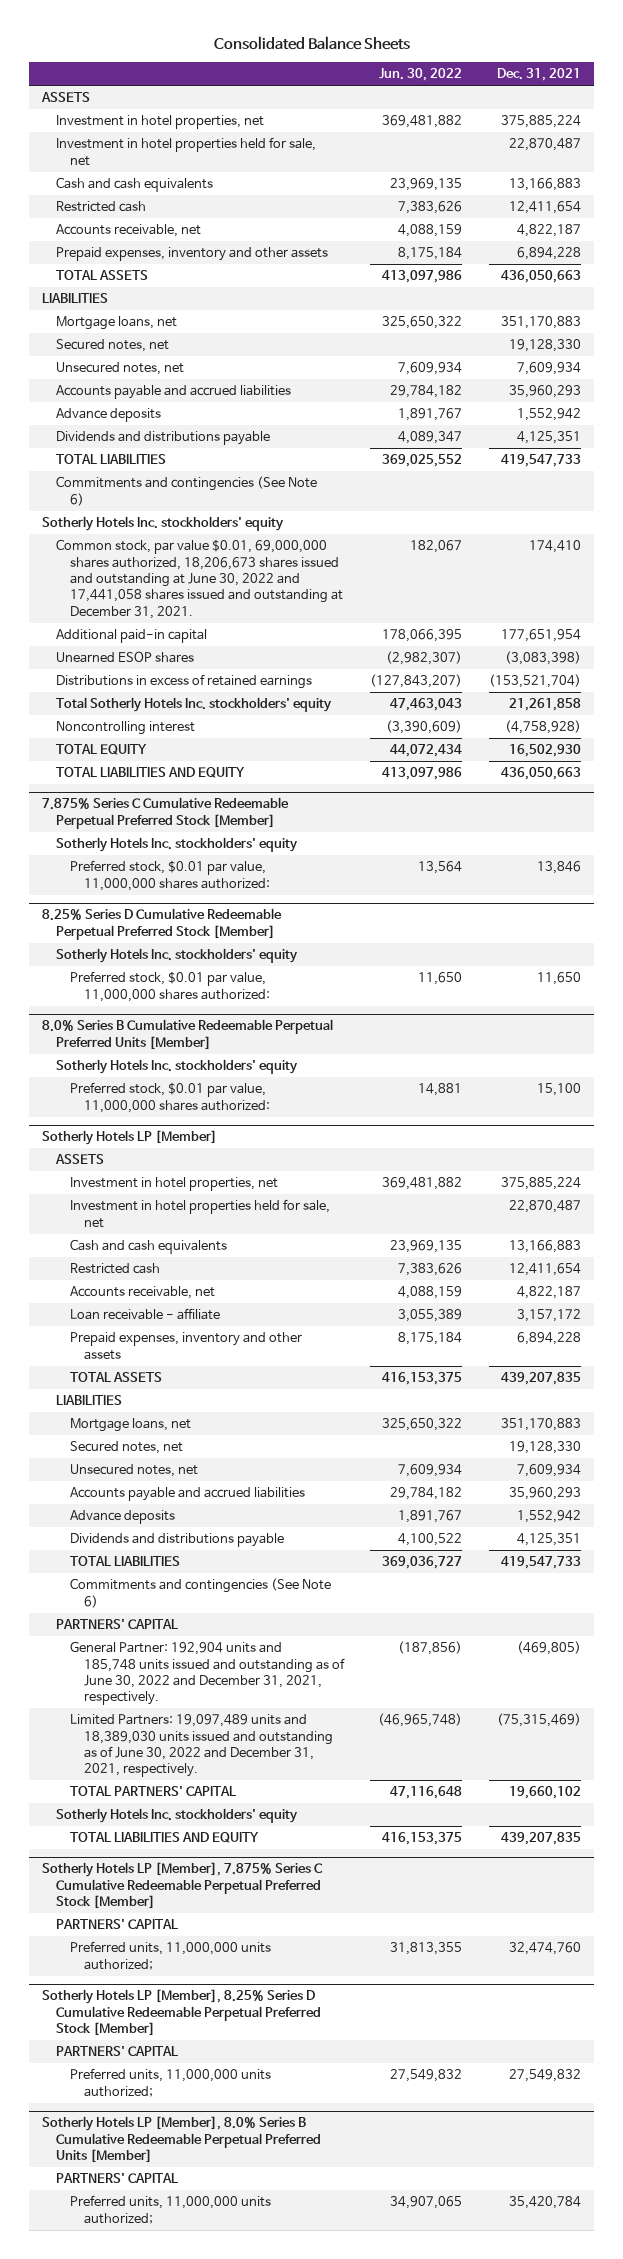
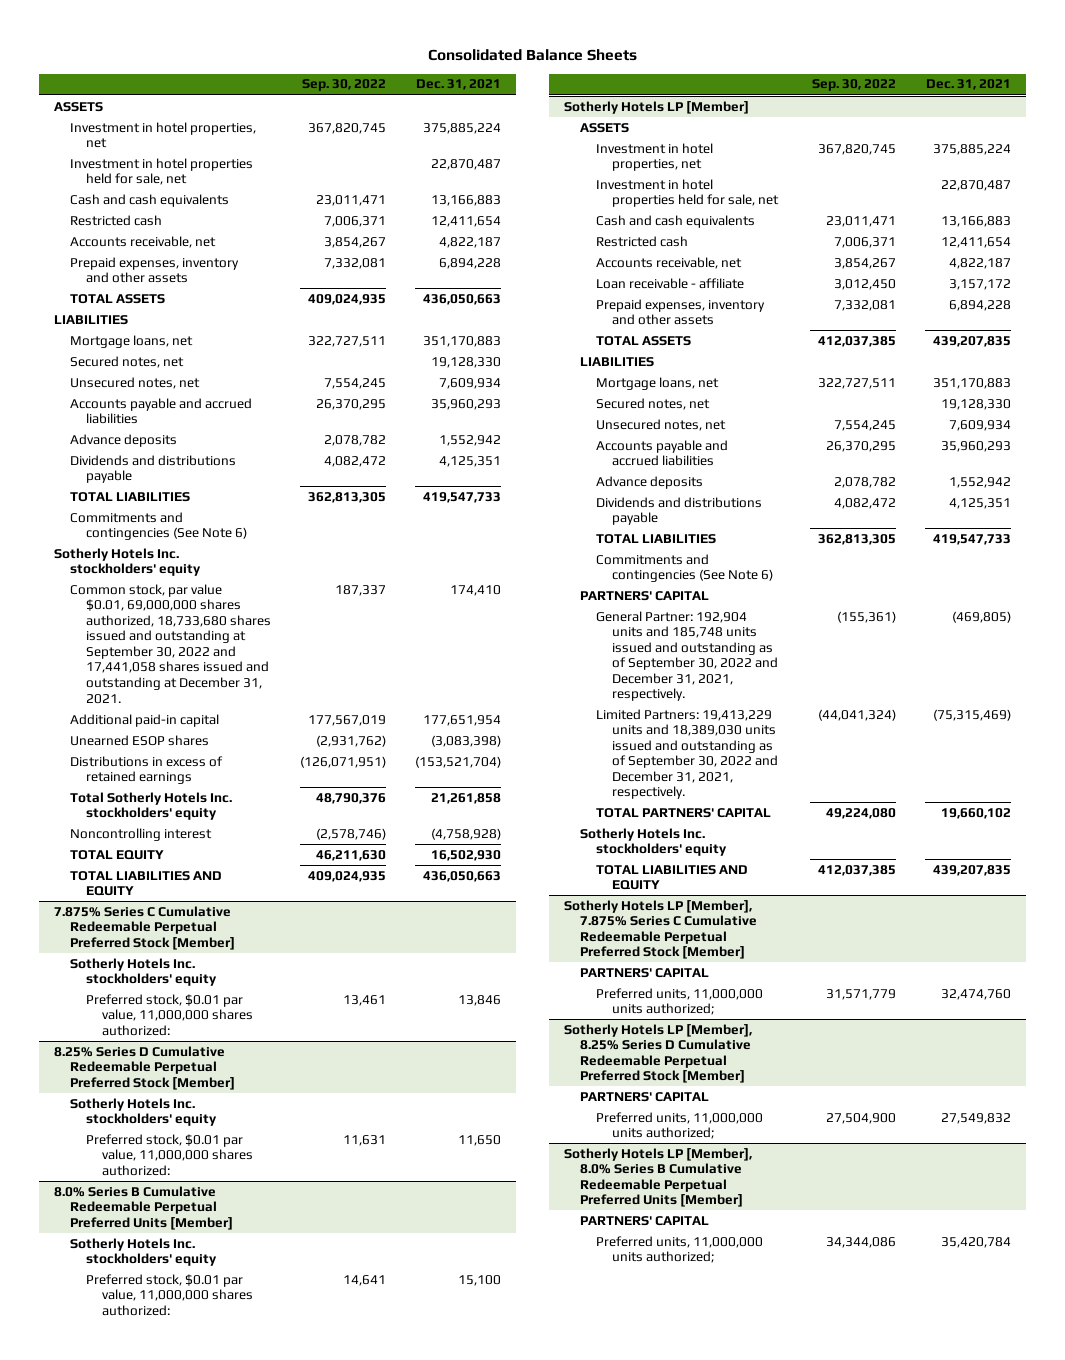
- | Jun. 30, 2022 | Dec. 31, 2021
+ | Sep. 30, 2022 | Dec. 31, 2021
- Common stock, par value $0.01, 69,000,000 shares authorized, 18,206,673 shares issued and outstanding at June 30, 2022 and 17,441,058 shares issued and outstanding at December 31, 2021. | 182,067 | 174,410
+ Common stock, par value $0.01, 69,000,000 shares authorized, 18,733,680 shares issued and outstanding at September 30, 2022 and 17,441,058 shares issued and outstanding at December 31, 2021. | 187,337 | 174,410
@ Sotherly Hotels LP [Member]
- General Partner: 192,904 units and 185,748 units issued and outstanding as of June 30, 2022 and December 31, 2021, respectively. | (187,856) | (469,805)
- Limited Partners: 19,097,489 units and 18,389,030 units issued and outstanding as of June 30, 2022 and December 31, 2021, respectively. | (46,965,748) | (75,315,469)
+ General Partner: 192,904 units and 185,748 units issued and outstanding as of September 30, 2022 and December 31, 2021, respectively. | (155,361) | (469,805)
+ Limited Partners: 19,413,229 units and 18,389,030 units issued and outstanding as of September 30, 2022 and December 31, 2021, respectively. | (44,041,324) | (75,315,469)

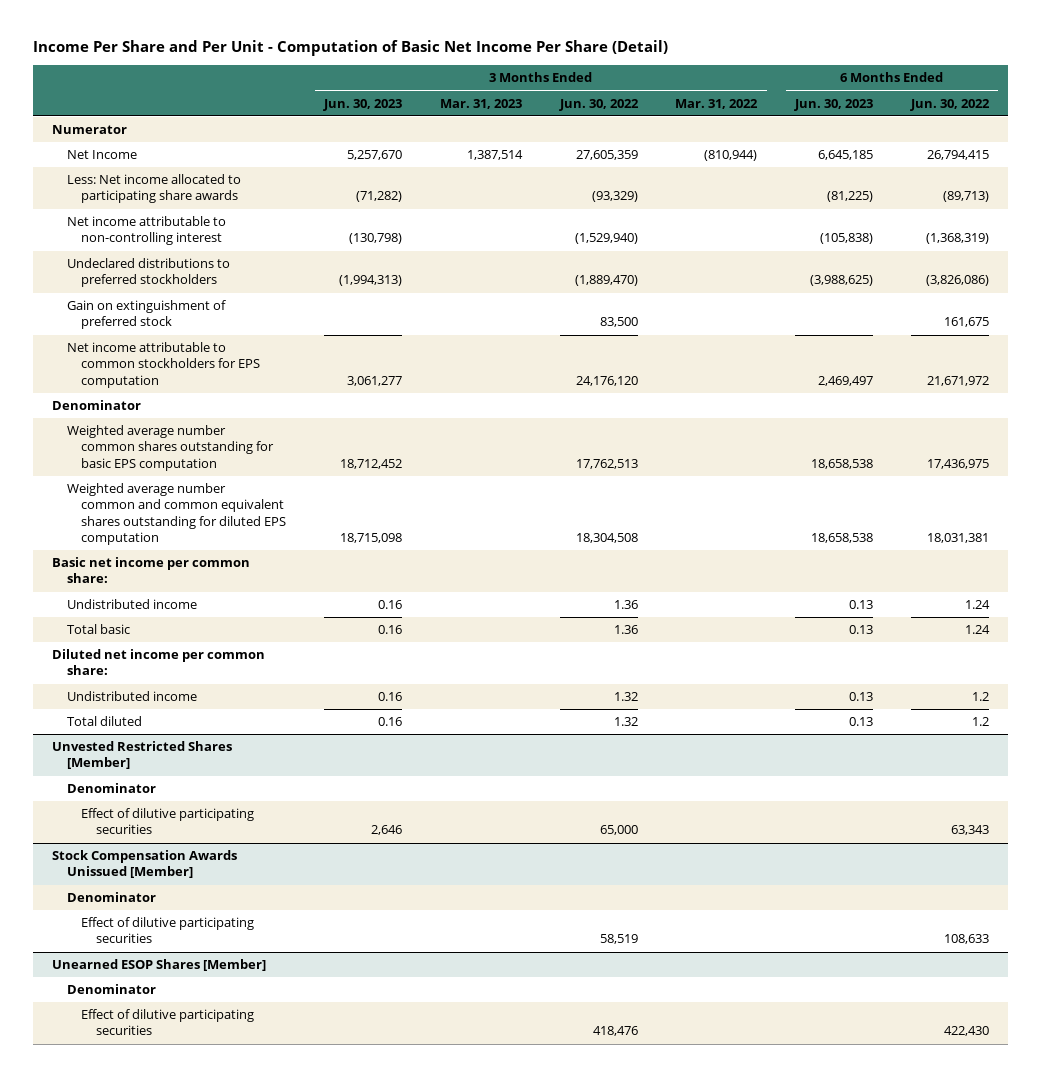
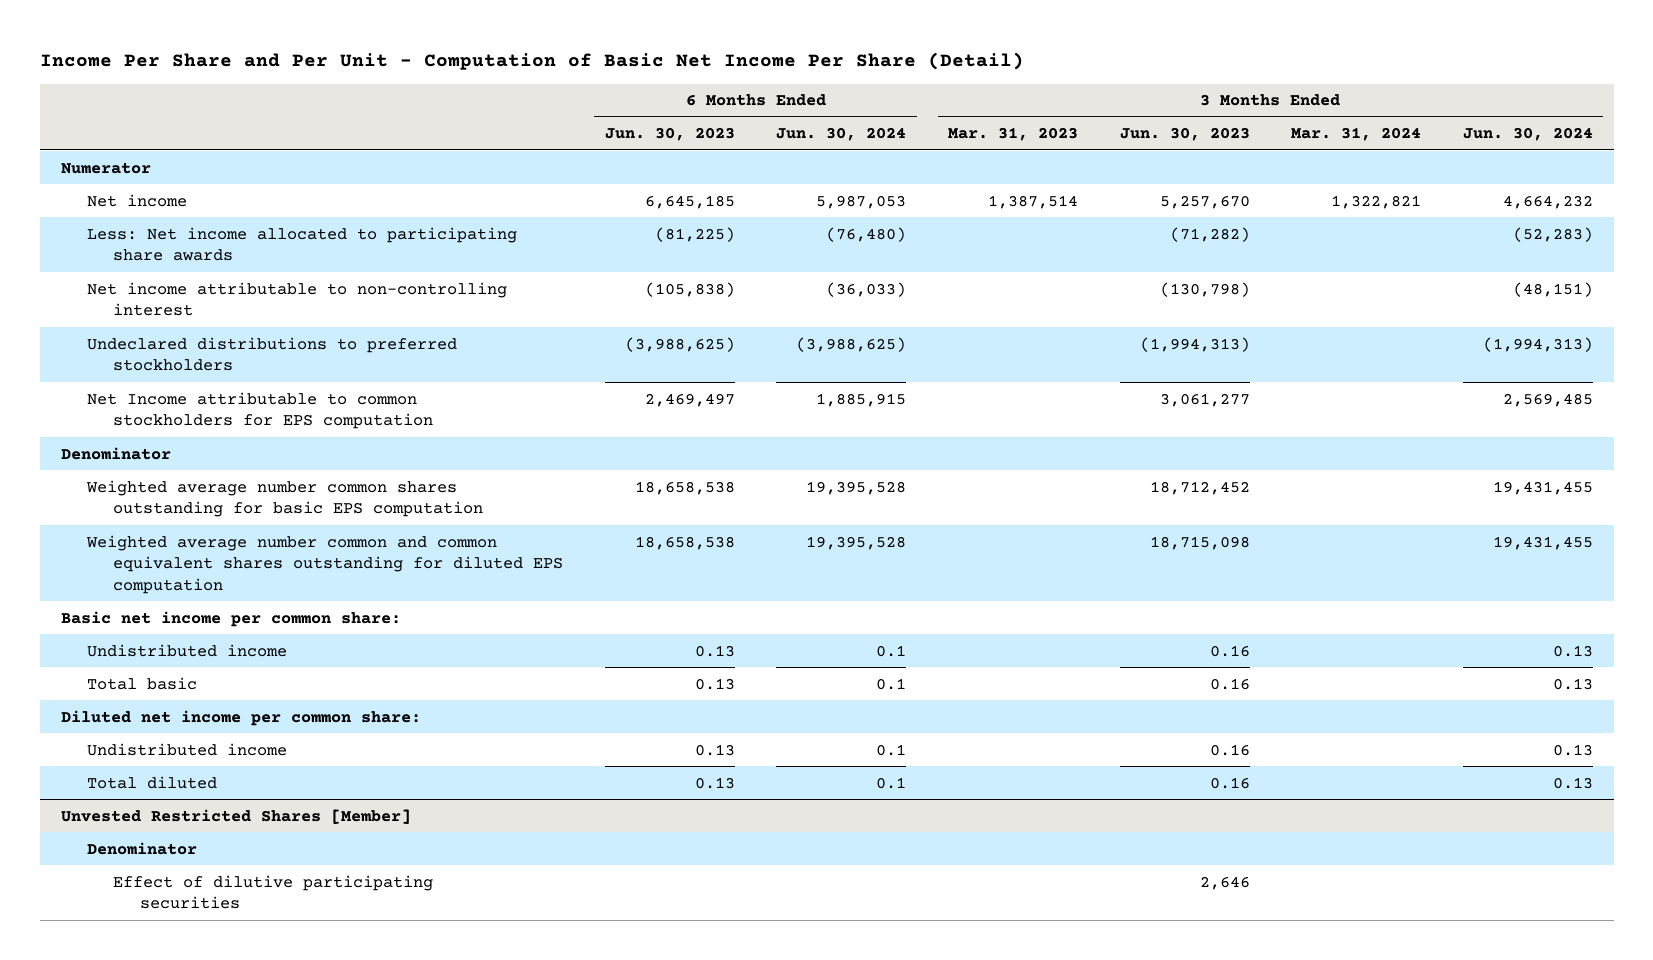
- | 3 Months Ended Jun. 30, 2023 | 3 Months Ended Mar. 31, 2023 | 3 Months Ended Jun. 30, 2022 | 3 Months Ended Mar. 31, 2022 | 6 Months Ended Jun. 30, 2023 | 6 Months Ended Jun. 30, 2022
+ | 6 Months Ended Jun. 30, 2023 | 6 Months Ended Jun. 30, 2024 | 3 Months Ended Mar. 31, 2023 | 3 Months Ended Jun. 30, 2023 | 3 Months Ended Mar. 31, 2024 | 3 Months Ended Jun. 30, 2024
- Net Income | 5,257,670 | 1,387,514 | 27,605,359 | (810,944) | 6,645,185 | 26,794,415
+ Net income | 6,645,185 | 5,987,053 | 1,387,514 | 5,257,670 | 1,322,821 | 4,664,232
- Gain on extinguishment of preferred stock | | | 83,500 | | | 161,675
- Net income attributable to common stockholders for EPS computation | 3,061,277 | | 24,176,120 | | 2,469,497 | 21,671,972
+ Net Income attributable to common stockholders for EPS computation | 2,469,497 | 1,885,915 | | 3,061,277 | | 2,569,485
- Stock Compensation Awards Unissued [Member]
- Denominator
- Effect of dilutive participating securities | | | 58,519 | | | 108,633
- Unearned ESOP Shares [Member]
- Denominator
- Effect of dilutive participating securities | | | 418,476 | | | 422,430

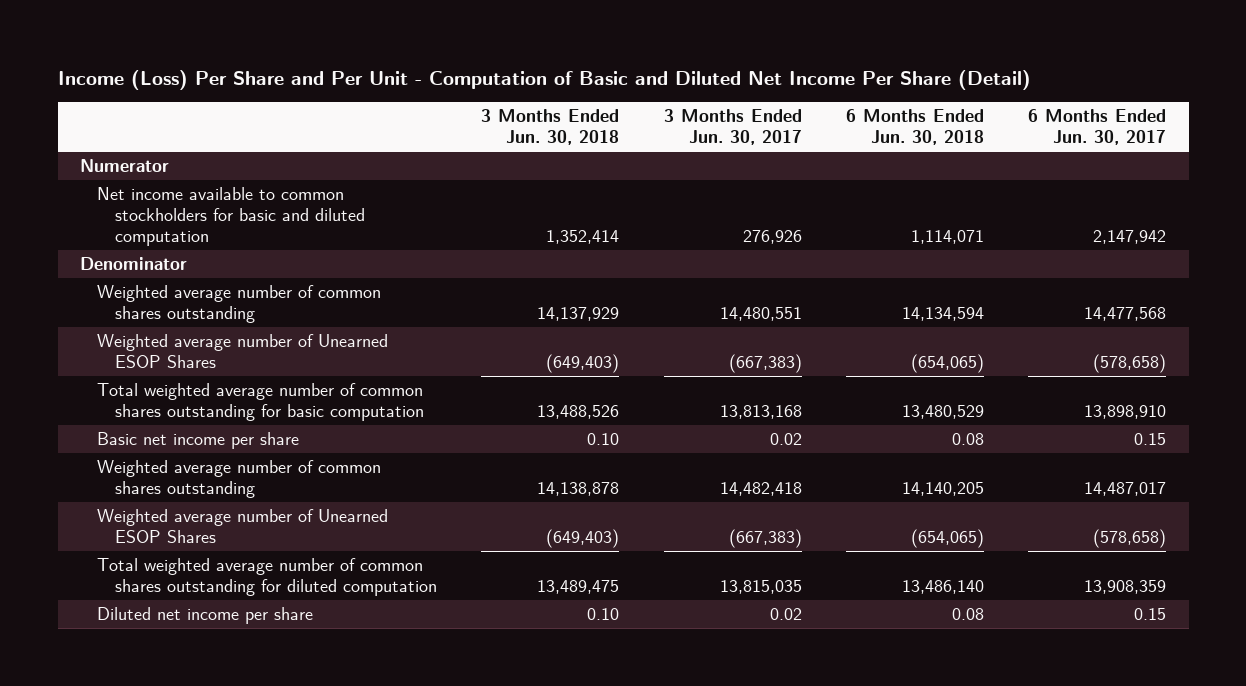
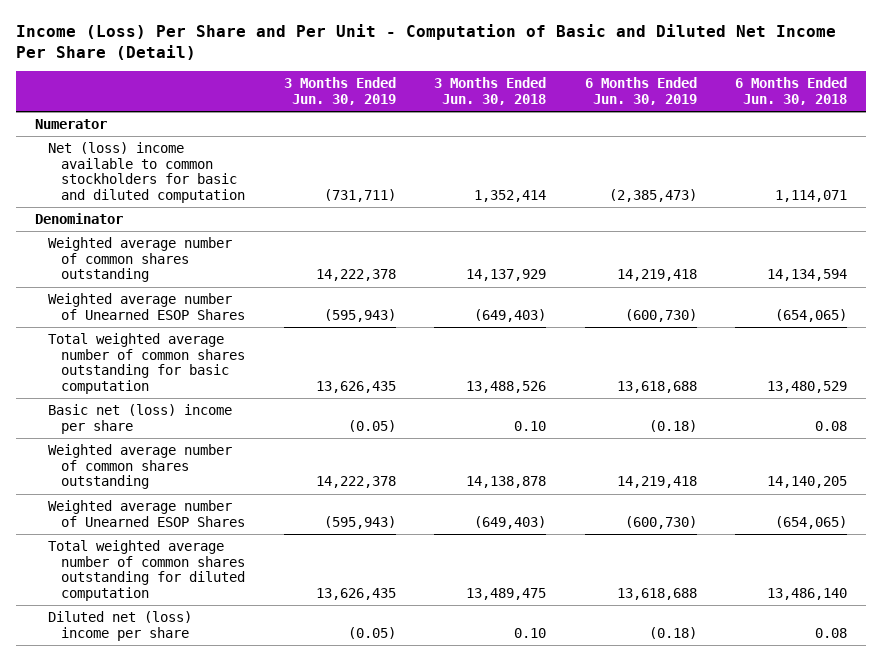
- | 3 Months Ended Jun. 30, 2018 | 3 Months Ended Jun. 30, 2017 | 6 Months Ended Jun. 30, 2018 | 6 Months Ended Jun. 30, 2017
+ | 3 Months Ended Jun. 30, 2019 | 3 Months Ended Jun. 30, 2018 | 6 Months Ended Jun. 30, 2019 | 6 Months Ended Jun. 30, 2018
- Net income available to common stockholders for basic and diluted computation | 1,352,414 | 276,926 | 1,114,071 | 2,147,942
+ Net (loss) income available to common stockholders for basic and diluted computation | (731,711) | 1,352,414 | (2,385,473) | 1,114,071
- Basic net income per share | 0.10 | 0.02 | 0.08 | 0.15
+ Basic net (loss) income per share | (0.05) | 0.10 | (0.18) | 0.08
- Diluted net income per share | 0.10 | 0.02 | 0.08 | 0.15
+ Diluted net (loss) income per share | (0.05) | 0.10 | (0.18) | 0.08

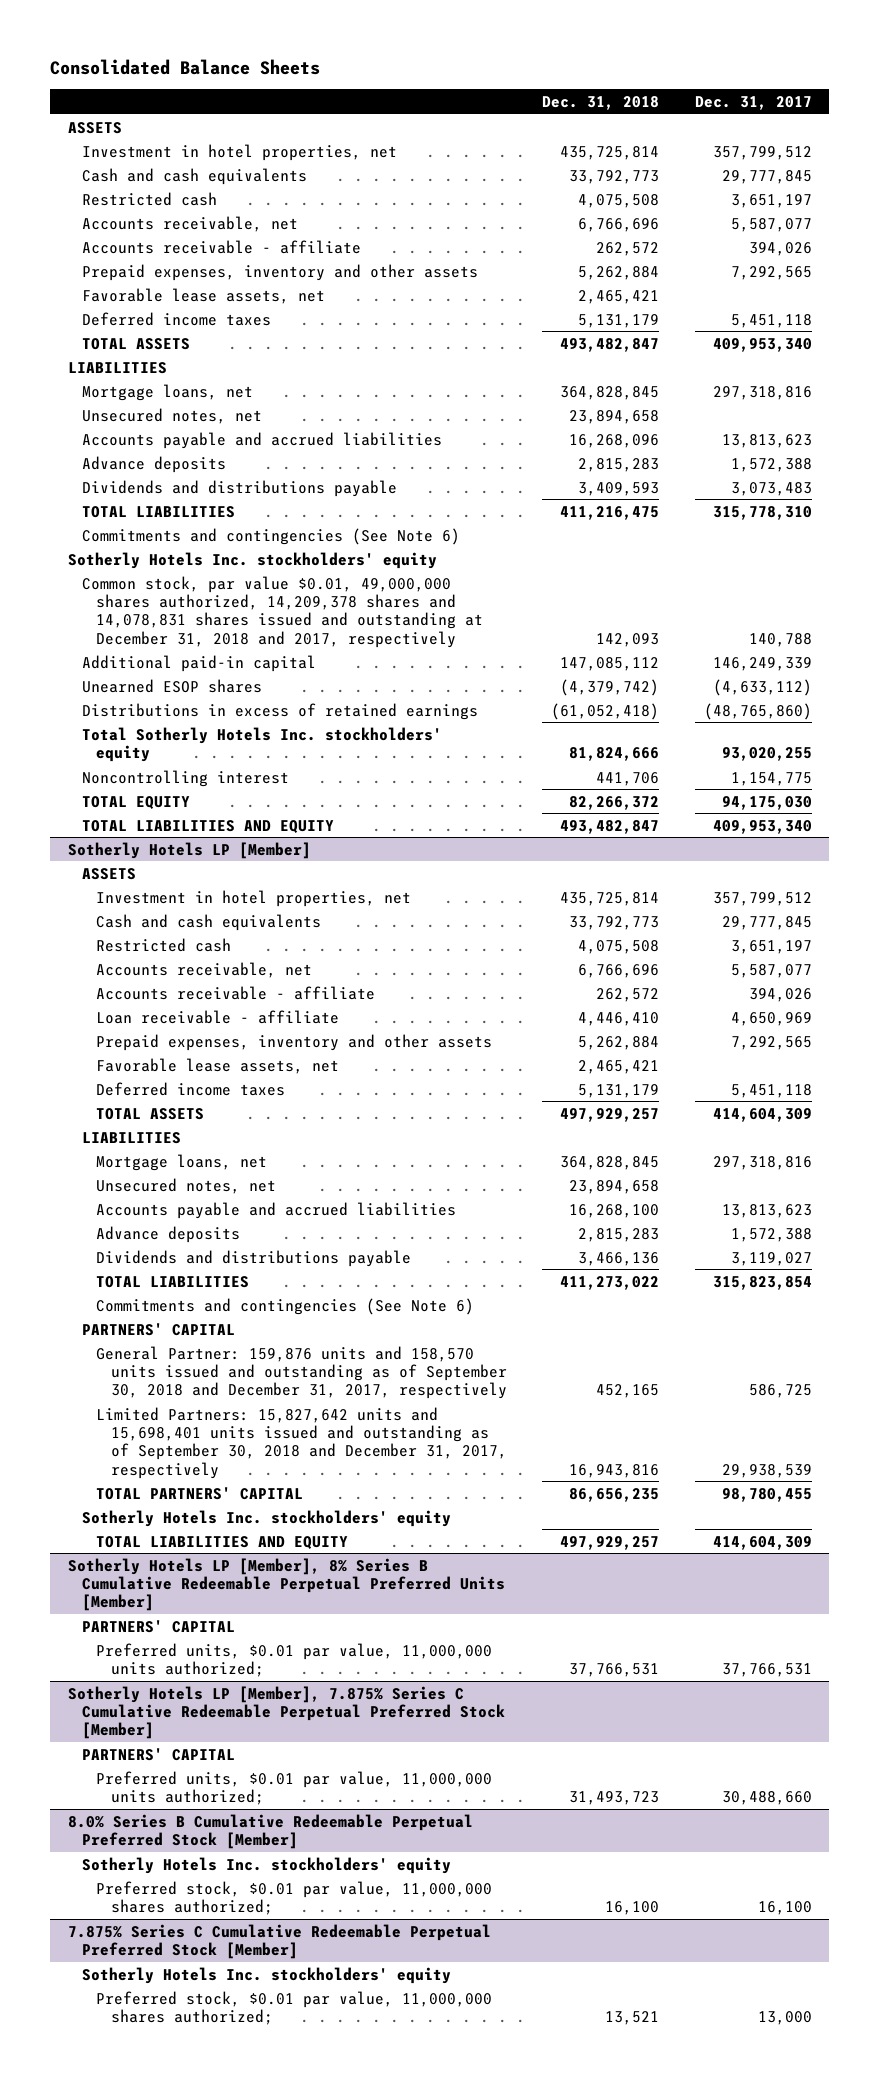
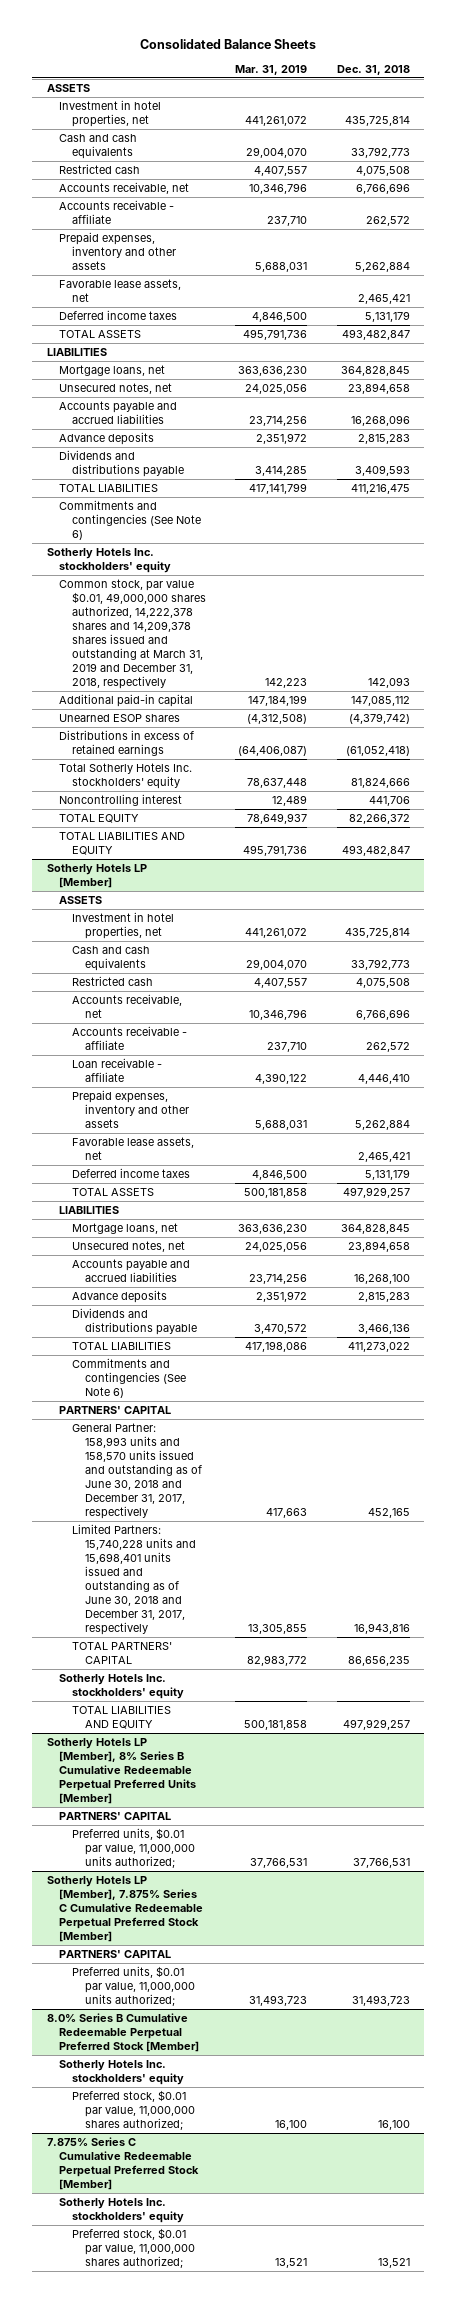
- | Dec. 31, 2018 | Dec. 31, 2017
+ | Mar. 31, 2019 | Dec. 31, 2018
- Common stock, par value $0.01, 49,000,000 shares authorized, 14,209,378 shares and 14,078,831 shares issued and outstanding at December 31, 2018 and 2017, respectively | 142,093 | 140,788
+ Common stock, par value $0.01, 49,000,000 shares authorized, 14,222,378 shares and 14,209,378 shares issued and outstanding at March 31, 2019 and December 31, 2018, respectively | 142,223 | 142,093
@ Sotherly Hotels LP [Member]
- General Partner: 159,876 units and 158,570 units issued and outstanding as of September 30, 2018 and December 31, 2017, respectively | 452,165 | 586,725
- Limited Partners: 15,827,642 units and 15,698,401 units issued and outstanding as of September 30, 2018 and December 31, 2017, respectively | 16,943,816 | 29,938,539
+ General Partner: 158,993 units and 158,570 units issued and outstanding as of June 30, 2018 and December 31, 2017, respectively | 417,663 | 452,165
+ Limited Partners: 15,740,228 units and 15,698,401 units issued and outstanding as of June 30, 2018 and December 31, 2017, respectively | 13,305,855 | 16,943,816

